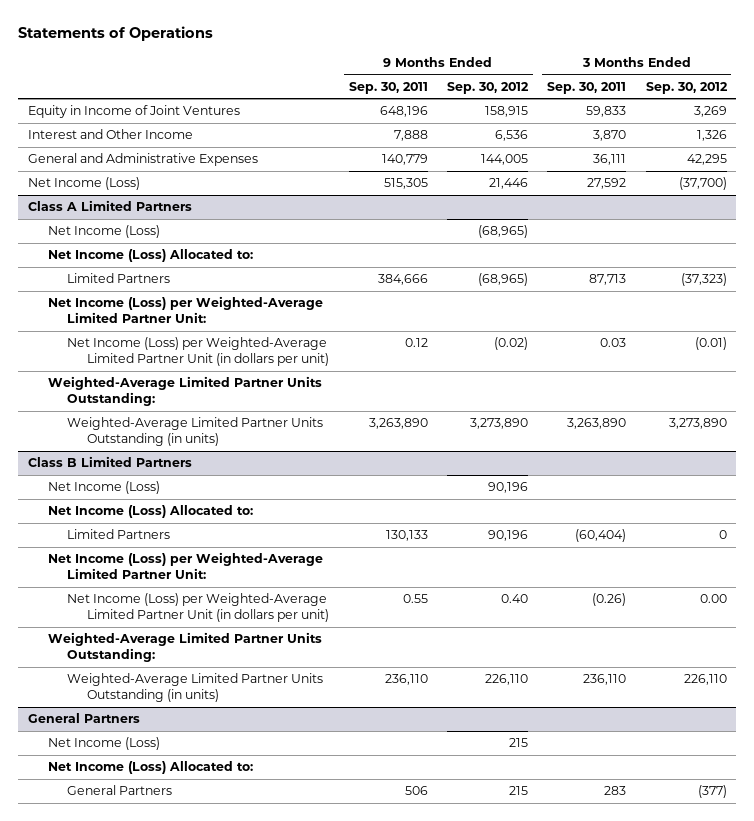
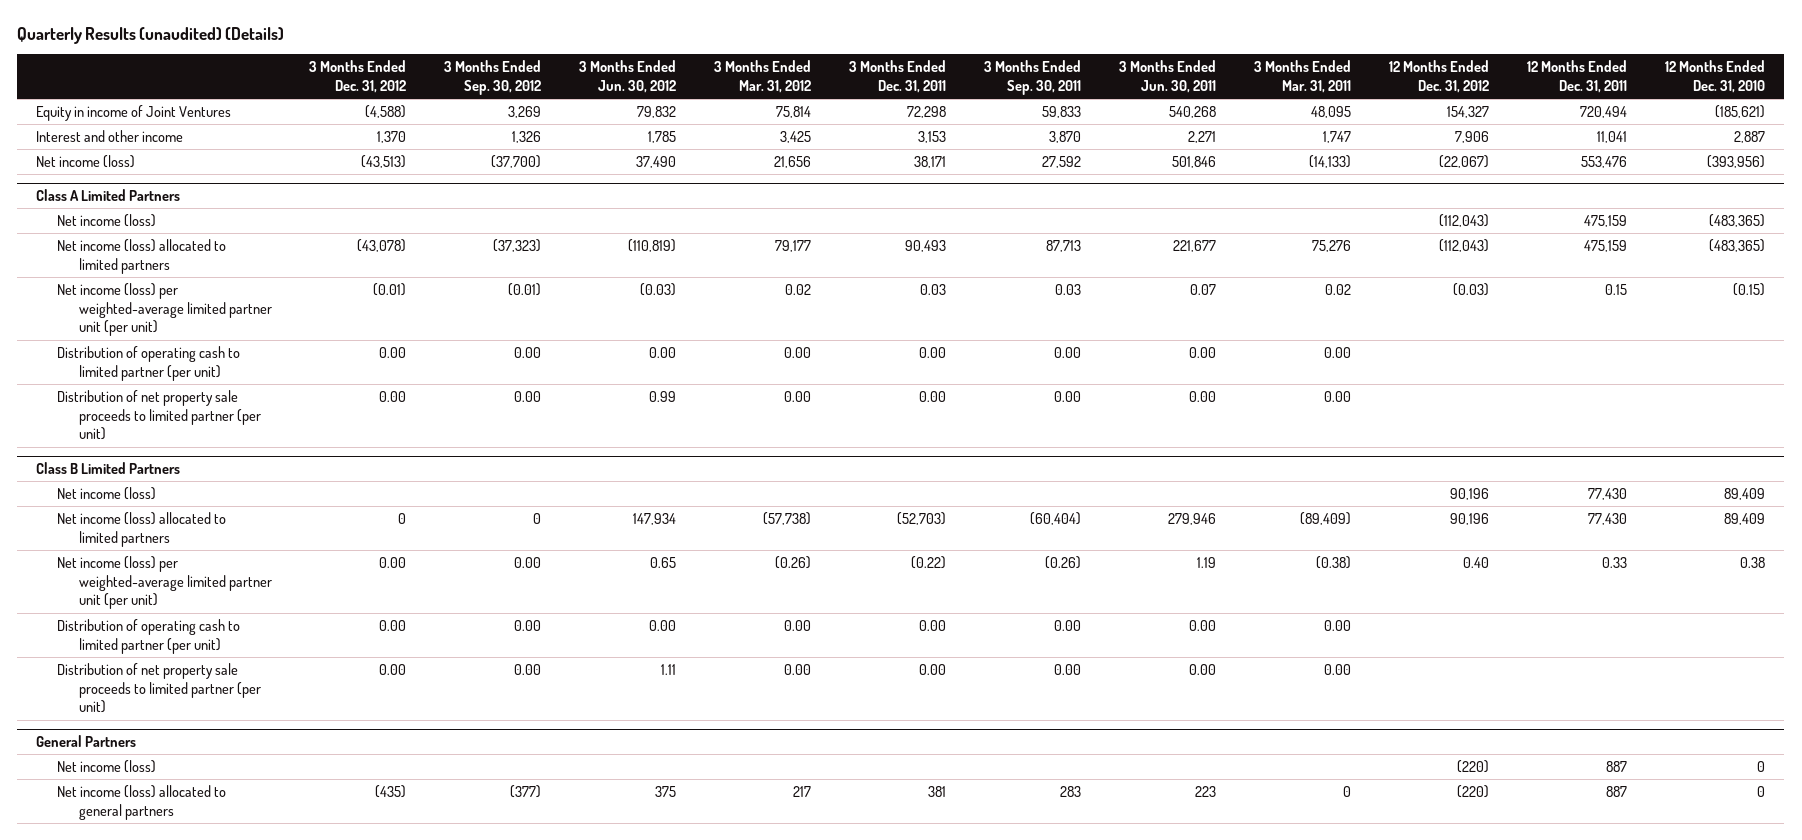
- Statements of Operations
+ Quarterly Results (unaudited) (Details)
- | 9 Months Ended Sep. 30, 2011 | 9 Months Ended Sep. 30, 2012 | 3 Months Ended Sep. 30, 2011 | 3 Months Ended Sep. 30, 2012
+ | 3 Months Ended Dec. 31, 2012 | 3 Months Ended Sep. 30, 2012 | 3 Months Ended Jun. 30, 2012 | 3 Months Ended Mar. 31, 2012 | 3 Months Ended Dec. 31, 2011 | 3 Months Ended Sep. 30, 2011 | 3 Months Ended Jun. 30, 2011 | 3 Months Ended Mar. 31, 2011 | 12 Months Ended Dec. 31, 2012 | 12 Months Ended Dec. 31, 2011 | 12 Months Ended Dec. 31, 2010
- Equity in Income of Joint Ventures | 648,196 | 158,915 | 59,833 | 3,269
- Interest and Other Income | 7,888 | 6,536 | 3,870 | 1,326
- General and Administrative Expenses | 140,779 | 144,005 | 36,111 | 42,295
- Net Income (Loss) | 515,305 | 21,446 | 27,592 | (37,700)
+ Equity in income of Joint Ventures | (4,588) | 3,269 | 79,832 | 75,814 | 72,298 | 59,833 | 540,268 | 48,095 | 154,327 | 720,494 | (185,621)
+ Interest and other income | 1,370 | 1,326 | 1,785 | 3,425 | 3,153 | 3,870 | 2,271 | 1,747 | 7,906 | 11,041 | 2,887
+ Net income (loss) | (43,513) | (37,700) | 37,490 | 21,656 | 38,171 | 27,592 | 501,846 | (14,133) | (22,067) | 553,476 | (393,956)
@ Class A Limited Partners
- Net Income (Loss) | | (68,965) | |
- Net Income (Loss) Allocated to:
- Limited Partners | 384,666 | (68,965) | 87,713 | (37,323)
- Net Income (Loss) per Weighted-Average Limited Partner Unit:
- Net Income (Loss) per Weighted-Average Limited Partner Unit (in dollars per unit) | 0.12 | (0.02) | 0.03 | (0.01)
- Weighted-Average Limited Partner Units Outstanding:
- Weighted-Average Limited Partner Units Outstanding (in units) | 3,263,890 | 3,273,890 | 3,263,890 | 3,273,890
+ Net income (loss) | | | | | | | | | (112,043) | 475,159 | (483,365)
+ Net income (loss) allocated to limited partners | (43,078) | (37,323) | (110,819) | 79,177 | 90,493 | 87,713 | 221,677 | 75,276 | (112,043) | 475,159 | (483,365)
+ Net income (loss) per weighted-average limited partner unit (per unit) | (0.01) | (0.01) | (0.03) | 0.02 | 0.03 | 0.03 | 0.07 | 0.02 | (0.03) | 0.15 | (0.15)
+ Distribution of operating cash to limited partner (per unit) | 0.00 | 0.00 | 0.00 | 0.00 | 0.00 | 0.00 | 0.00 | 0.00 | | |
+ Distribution of net property sale proceeds to limited partner (per unit) | 0.00 | 0.00 | 0.99 | 0.00 | 0.00 | 0.00 | 0.00 | 0.00 | | |
@ Class B Limited Partners
- Net Income (Loss) | | 90,196 | |
- Net Income (Loss) Allocated to:
- Limited Partners | 130,133 | 90,196 | (60,404) | 0
- Net Income (Loss) per Weighted-Average Limited Partner Unit:
- Net Income (Loss) per Weighted-Average Limited Partner Unit (in dollars per unit) | 0.55 | 0.40 | (0.26) | 0.00
- Weighted-Average Limited Partner Units Outstanding:
- Weighted-Average Limited Partner Units Outstanding (in units) | 236,110 | 226,110 | 236,110 | 226,110
+ Net income (loss) | | | | | | | | | 90,196 | 77,430 | 89,409
+ Net income (loss) allocated to limited partners | 0 | 0 | 147,934 | (57,738) | (52,703) | (60,404) | 279,946 | (89,409) | 90,196 | 77,430 | 89,409
+ Net income (loss) per weighted-average limited partner unit (per unit) | 0.00 | 0.00 | 0.65 | (0.26) | (0.22) | (0.26) | 1.19 | (0.38) | 0.40 | 0.33 | 0.38
+ Distribution of operating cash to limited partner (per unit) | 0.00 | 0.00 | 0.00 | 0.00 | 0.00 | 0.00 | 0.00 | 0.00 | | |
+ Distribution of net property sale proceeds to limited partner (per unit) | 0.00 | 0.00 | 1.11 | 0.00 | 0.00 | 0.00 | 0.00 | 0.00 | | |
@ General Partners
- Net Income (Loss) | | 215 | |
- Net Income (Loss) Allocated to:
- General Partners | 506 | 215 | 283 | (377)
+ Net income (loss) | | | | | | | | | (220) | 887 | 0
+ Net income (loss) allocated to general partners | (435) | (377) | 375 | 217 | 381 | 283 | 223 | 0 | (220) | 887 | 0

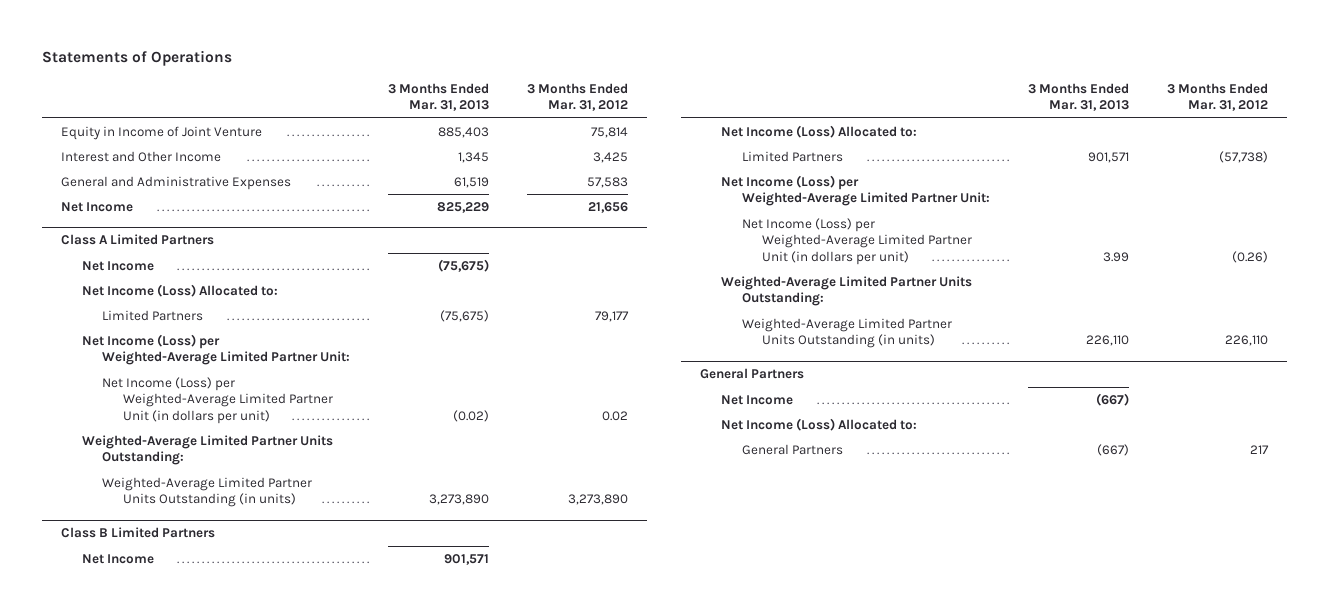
- Quarterly Results (unaudited) (Details)
+ Statements of Operations
- | 3 Months Ended Dec. 31, 2012 | 3 Months Ended Sep. 30, 2012 | 3 Months Ended Jun. 30, 2012 | 3 Months Ended Mar. 31, 2012 | 3 Months Ended Dec. 31, 2011 | 3 Months Ended Sep. 30, 2011 | 3 Months Ended Jun. 30, 2011 | 3 Months Ended Mar. 31, 2011 | 12 Months Ended Dec. 31, 2012 | 12 Months Ended Dec. 31, 2011 | 12 Months Ended Dec. 31, 2010
+ | 3 Months Ended Mar. 31, 2013 | 3 Months Ended Mar. 31, 2012
- Equity in income of Joint Ventures | (4,588) | 3,269 | 79,832 | 75,814 | 72,298 | 59,833 | 540,268 | 48,095 | 154,327 | 720,494 | (185,621)
- Interest and other income | 1,370 | 1,326 | 1,785 | 3,425 | 3,153 | 3,870 | 2,271 | 1,747 | 7,906 | 11,041 | 2,887
- Net income (loss) | (43,513) | (37,700) | 37,490 | 21,656 | 38,171 | 27,592 | 501,846 | (14,133) | (22,067) | 553,476 | (393,956)
+ Equity in Income of Joint Venture | 885,403 | 75,814
+ Interest and Other Income | 1,345 | 3,425
+ General and Administrative Expenses | 61,519 | 57,583
+ Net Income | 825,229 | 21,656
@ Class A Limited Partners
- Net income (loss) | | | | | | | | | (112,043) | 475,159 | (483,365)
- Net income (loss) allocated to limited partners | (43,078) | (37,323) | (110,819) | 79,177 | 90,493 | 87,713 | 221,677 | 75,276 | (112,043) | 475,159 | (483,365)
- Net income (loss) per weighted-average limited partner unit (per unit) | (0.01) | (0.01) | (0.03) | 0.02 | 0.03 | 0.03 | 0.07 | 0.02 | (0.03) | 0.15 | (0.15)
- Distribution of operating cash to limited partner (per unit) | 0.00 | 0.00 | 0.00 | 0.00 | 0.00 | 0.00 | 0.00 | 0.00 | | |
- Distribution of net property sale proceeds to limited partner (per unit) | 0.00 | 0.00 | 0.99 | 0.00 | 0.00 | 0.00 | 0.00 | 0.00 | | |
+ Net Income | (75,675) |
+ Net Income (Loss) Allocated to:
+ Limited Partners | (75,675) | 79,177
+ Net Income (Loss) per Weighted-Average Limited Partner Unit:
+ Net Income (Loss) per Weighted-Average Limited Partner Unit (in dollars per unit) | (0.02) | 0.02
+ Weighted-Average Limited Partner Units Outstanding:
+ Weighted-Average Limited Partner Units Outstanding (in units) | 3,273,890 | 3,273,890
@ Class B Limited Partners
- Net income (loss) | | | | | | | | | 90,196 | 77,430 | 89,409
- Net income (loss) allocated to limited partners | 0 | 0 | 147,934 | (57,738) | (52,703) | (60,404) | 279,946 | (89,409) | 90,196 | 77,430 | 89,409
- Net income (loss) per weighted-average limited partner unit (per unit) | 0.00 | 0.00 | 0.65 | (0.26) | (0.22) | (0.26) | 1.19 | (0.38) | 0.40 | 0.33 | 0.38
- Distribution of operating cash to limited partner (per unit) | 0.00 | 0.00 | 0.00 | 0.00 | 0.00 | 0.00 | 0.00 | 0.00 | | |
- Distribution of net property sale proceeds to limited partner (per unit) | 0.00 | 0.00 | 1.11 | 0.00 | 0.00 | 0.00 | 0.00 | 0.00 | | |
+ Net Income | 901,571 |
+ Net Income (Loss) Allocated to:
+ Limited Partners | 901,571 | (57,738)
+ Net Income (Loss) per Weighted-Average Limited Partner Unit:
+ Net Income (Loss) per Weighted-Average Limited Partner Unit (in dollars per unit) | 3.99 | (0.26)
+ Weighted-Average Limited Partner Units Outstanding:
+ Weighted-Average Limited Partner Units Outstanding (in units) | 226,110 | 226,110
@ General Partners
- Net income (loss) | | | | | | | | | (220) | 887 | 0
- Net income (loss) allocated to general partners | (435) | (377) | 375 | 217 | 381 | 283 | 223 | 0 | (220) | 887 | 0
+ Net Income | (667) |
+ Net Income (Loss) Allocated to:
+ General Partners | (667) | 217

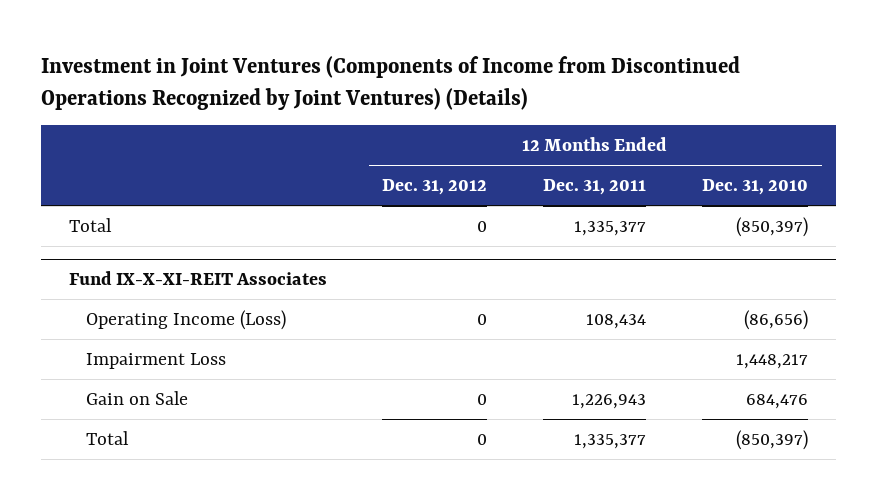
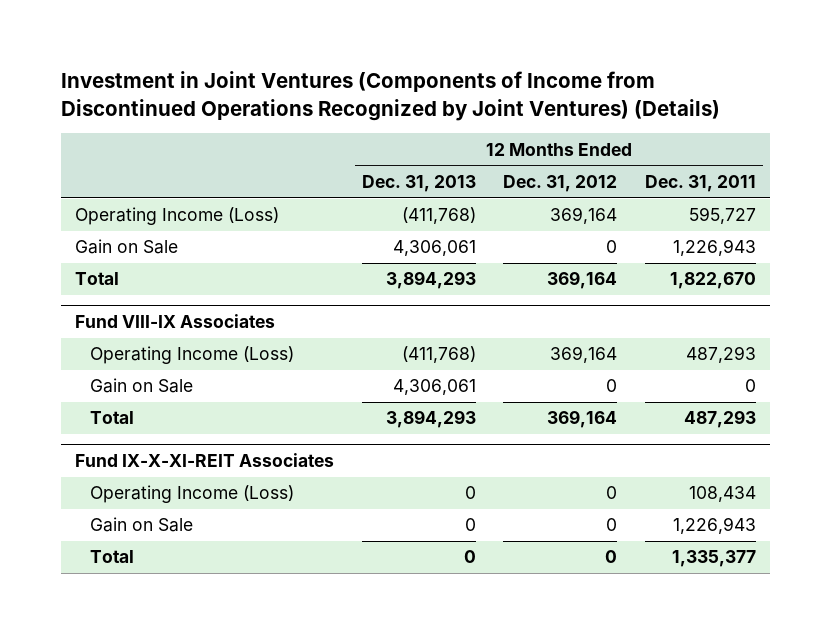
- | 12 Months Ended Dec. 31, 2012 | 12 Months Ended Dec. 31, 2011 | 12 Months Ended Dec. 31, 2010
+ | 12 Months Ended Dec. 31, 2013 | 12 Months Ended Dec. 31, 2012 | 12 Months Ended Dec. 31, 2011
- Total | 0 | 1,335,377 | (850,397)
+ Operating Income (Loss) | (411,768) | 369,164 | 595,727
+ Gain on Sale | 4,306,061 | 0 | 1,226,943
+ Total | 3,894,293 | 369,164 | 1,822,670
+ Fund VIII-IX Associates
+ Operating Income (Loss) | (411,768) | 369,164 | 487,293
+ Gain on Sale | 4,306,061 | 0 | 0
+ Total | 3,894,293 | 369,164 | 487,293
@ Fund IX-X-XI-REIT Associates
- Impairment Loss | | | 1,448,217

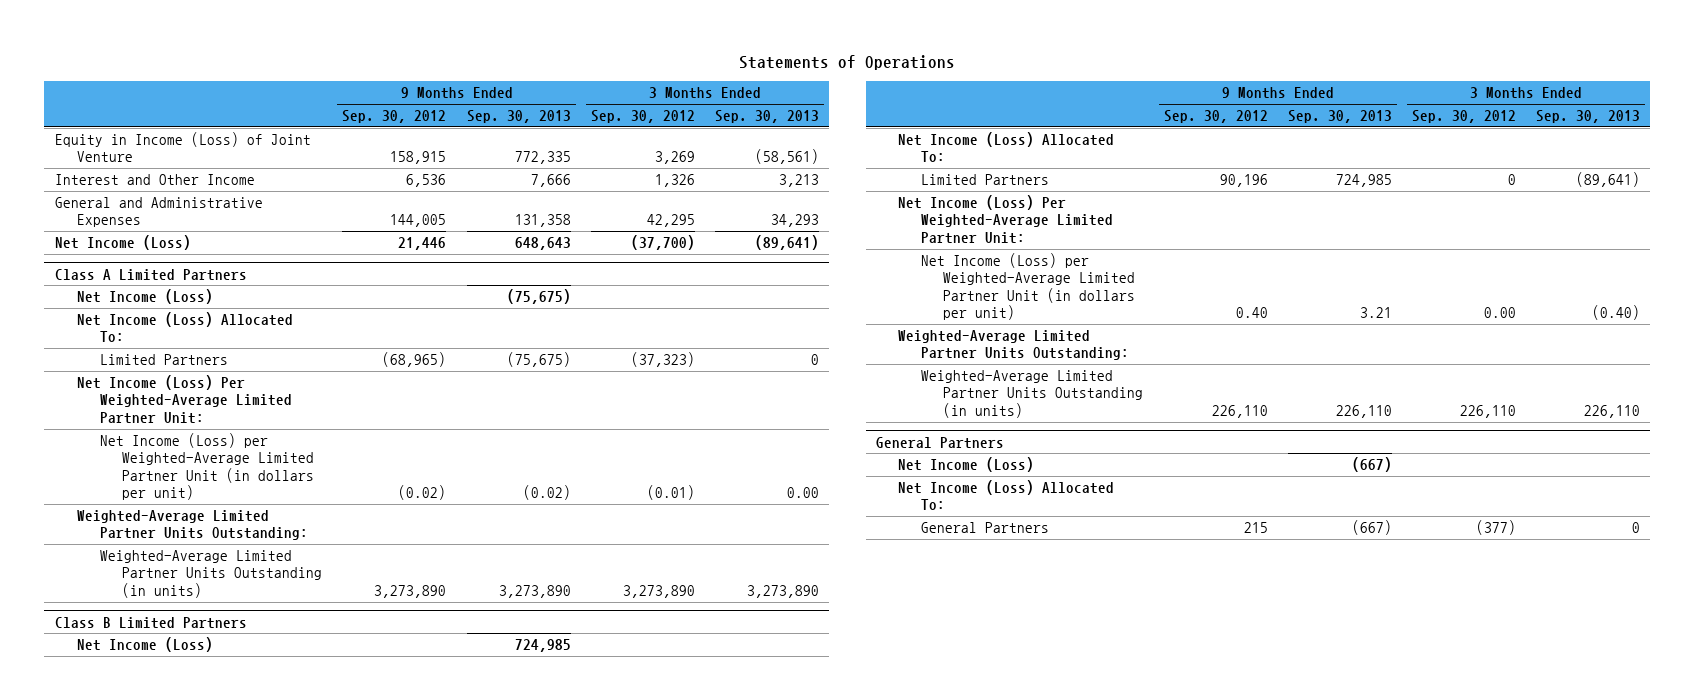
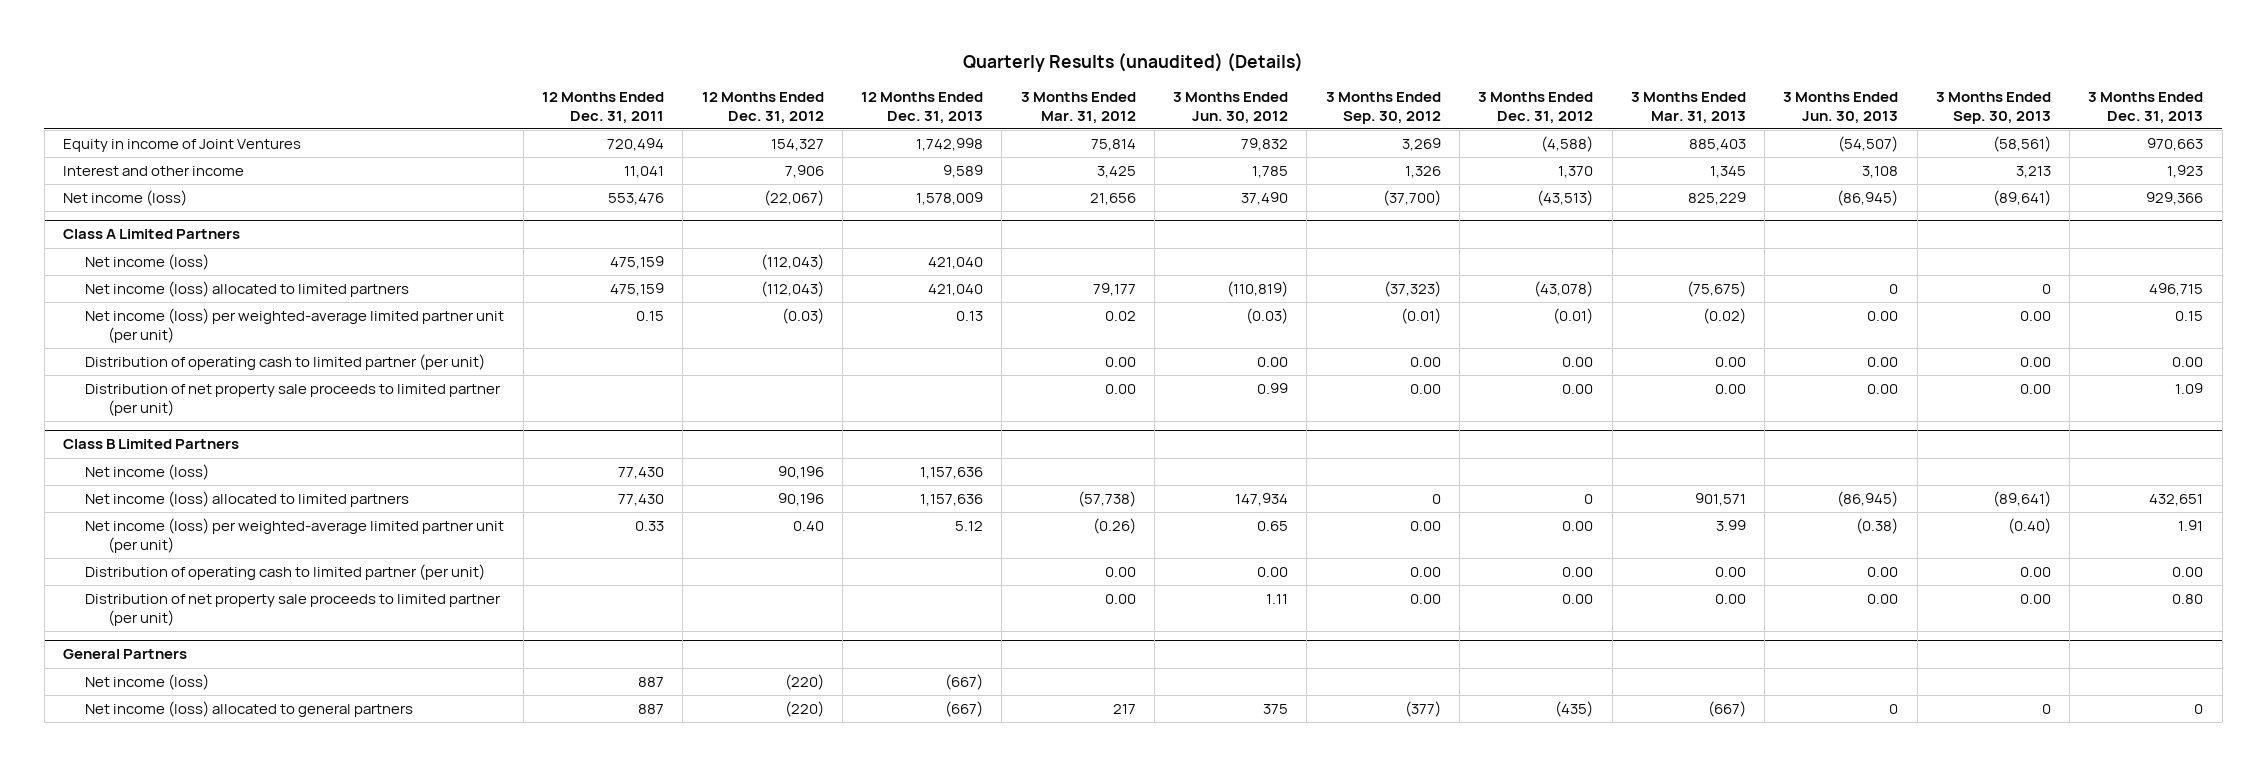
- Statements of Operations
+ Quarterly Results (unaudited) (Details)
- | 9 Months Ended Sep. 30, 2012 | 9 Months Ended Sep. 30, 2013 | 3 Months Ended Sep. 30, 2012 | 3 Months Ended Sep. 30, 2013
+ | 12 Months Ended Dec. 31, 2011 | 12 Months Ended Dec. 31, 2012 | 12 Months Ended Dec. 31, 2013 | 3 Months Ended Mar. 31, 2012 | 3 Months Ended Jun. 30, 2012 | 3 Months Ended Sep. 30, 2012 | 3 Months Ended Dec. 31, 2012 | 3 Months Ended Mar. 31, 2013 | 3 Months Ended Jun. 30, 2013 | 3 Months Ended Sep. 30, 2013 | 3 Months Ended Dec. 31, 2013
- Equity in Income (Loss) of Joint Venture | 158,915 | 772,335 | 3,269 | (58,561)
- Interest and Other Income | 6,536 | 7,666 | 1,326 | 3,213
- General and Administrative Expenses | 144,005 | 131,358 | 42,295 | 34,293
- Net Income (Loss) | 21,446 | 648,643 | (37,700) | (89,641)
+ Equity in income of Joint Ventures | 720,494 | 154,327 | 1,742,998 | 75,814 | 79,832 | 3,269 | (4,588) | 885,403 | (54,507) | (58,561) | 970,663
+ Interest and other income | 11,041 | 7,906 | 9,589 | 3,425 | 1,785 | 1,326 | 1,370 | 1,345 | 3,108 | 3,213 | 1,923
+ Net income (loss) | 553,476 | (22,067) | 1,578,009 | 21,656 | 37,490 | (37,700) | (43,513) | 825,229 | (86,945) | (89,641) | 929,366
@ Class A Limited Partners
- Net Income (Loss) | | (75,675) | |
- Net Income (Loss) Allocated To:
- Limited Partners | (68,965) | (75,675) | (37,323) | 0
- Net Income (Loss) Per Weighted-Average Limited Partner Unit:
- Net Income (Loss) per Weighted-Average Limited Partner Unit (in dollars per unit) | (0.02) | (0.02) | (0.01) | 0.00
- Weighted-Average Limited Partner Units Outstanding:
- Weighted-Average Limited Partner Units Outstanding (in units) | 3,273,890 | 3,273,890 | 3,273,890 | 3,273,890
+ Net income (loss) | 475,159 | (112,043) | 421,040 | | | | | | | |
+ Net income (loss) allocated to limited partners | 475,159 | (112,043) | 421,040 | 79,177 | (110,819) | (37,323) | (43,078) | (75,675) | 0 | 0 | 496,715
+ Net income (loss) per weighted-average limited partner unit (per unit) | 0.15 | (0.03) | 0.13 | 0.02 | (0.03) | (0.01) | (0.01) | (0.02) | 0.00 | 0.00 | 0.15
+ Distribution of operating cash to limited partner (per unit) | | | | 0.00 | 0.00 | 0.00 | 0.00 | 0.00 | 0.00 | 0.00 | 0.00
+ Distribution of net property sale proceeds to limited partner (per unit) | | | | 0.00 | 0.99 | 0.00 | 0.00 | 0.00 | 0.00 | 0.00 | 1.09
@ Class B Limited Partners
- Net Income (Loss) | | 724,985 | |
- Net Income (Loss) Allocated To:
- Limited Partners | 90,196 | 724,985 | 0 | (89,641)
- Net Income (Loss) Per Weighted-Average Limited Partner Unit:
- Net Income (Loss) per Weighted-Average Limited Partner Unit (in dollars per unit) | 0.40 | 3.21 | 0.00 | (0.40)
- Weighted-Average Limited Partner Units Outstanding:
- Weighted-Average Limited Partner Units Outstanding (in units) | 226,110 | 226,110 | 226,110 | 226,110
+ Net income (loss) | 77,430 | 90,196 | 1,157,636 | | | | | | | |
+ Net income (loss) allocated to limited partners | 77,430 | 90,196 | 1,157,636 | (57,738) | 147,934 | 0 | 0 | 901,571 | (86,945) | (89,641) | 432,651
+ Net income (loss) per weighted-average limited partner unit (per unit) | 0.33 | 0.40 | 5.12 | (0.26) | 0.65 | 0.00 | 0.00 | 3.99 | (0.38) | (0.40) | 1.91
+ Distribution of operating cash to limited partner (per unit) | | | | 0.00 | 0.00 | 0.00 | 0.00 | 0.00 | 0.00 | 0.00 | 0.00
+ Distribution of net property sale proceeds to limited partner (per unit) | | | | 0.00 | 1.11 | 0.00 | 0.00 | 0.00 | 0.00 | 0.00 | 0.80
@ General Partners
- Net Income (Loss) | | (667) | |
- Net Income (Loss) Allocated To:
- General Partners | 215 | (667) | (377) | 0
+ Net income (loss) | 887 | (220) | (667) | | | | | | | |
+ Net income (loss) allocated to general partners | 887 | (220) | (667) | 217 | 375 | (377) | (435) | (667) | 0 | 0 | 0

